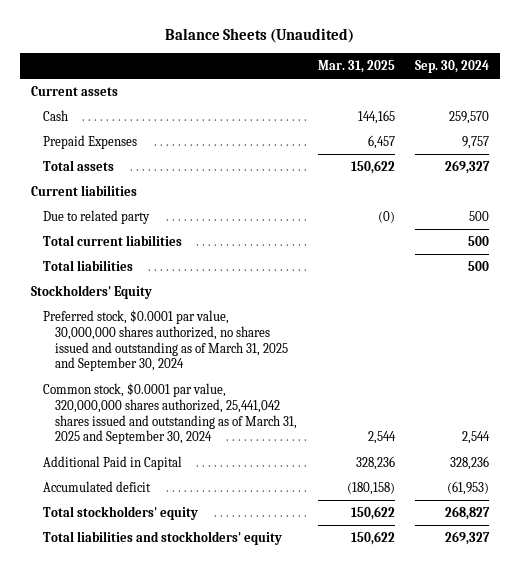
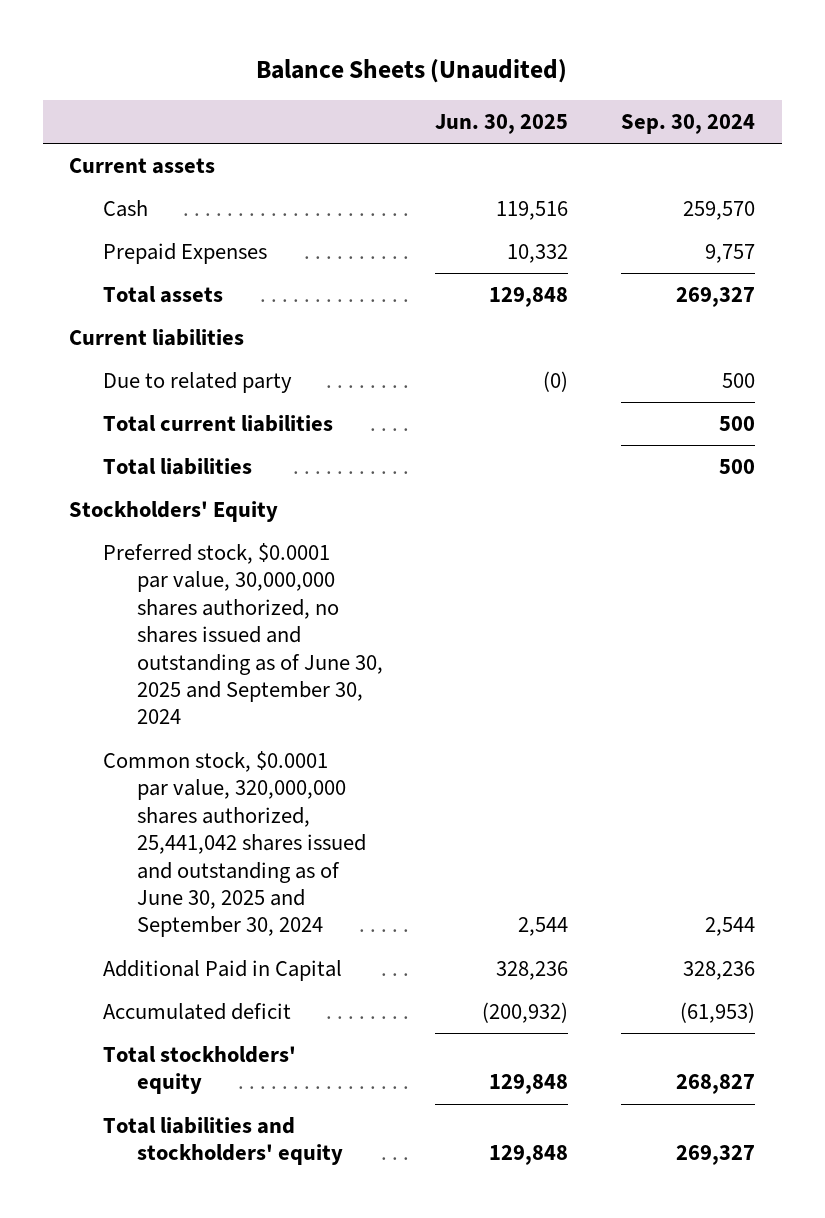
- | Mar. 31, 2025 | Sep. 30, 2024
+ | Jun. 30, 2025 | Sep. 30, 2024
- Preferred stock, $0.0001 par value, 30,000,000 shares authorized, no shares issued and outstanding as of March 31, 2025 and September 30, 2024
- Common stock, $0.0001 par value, 320,000,000 shares authorized, 25,441,042 shares issued and outstanding as of March 31, 2025 and September 30, 2024 | 2,544 | 2,544
+ Preferred stock, $0.0001 par value, 30,000,000 shares authorized, no shares issued and outstanding as of June 30, 2025 and September 30, 2024
+ Common stock, $0.0001 par value, 320,000,000 shares authorized, 25,441,042 shares issued and outstanding as of June 30, 2025 and September 30, 2024 | 2,544 | 2,544

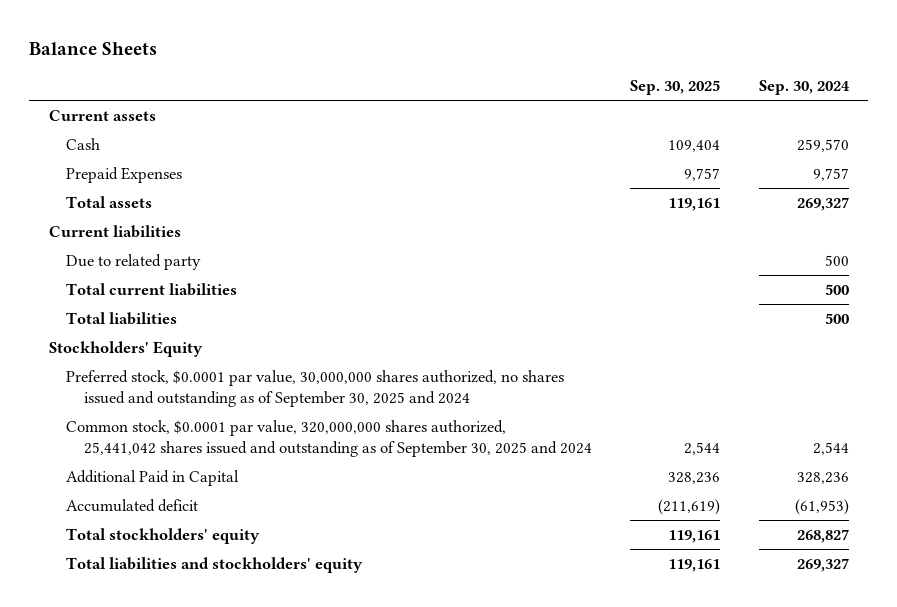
- Balance Sheets (Unaudited)
+ Balance Sheets
- | Jun. 30, 2025 | Sep. 30, 2024
+ | Sep. 30, 2025 | Sep. 30, 2024
- Preferred stock, $0.0001 par value, 30,000,000 shares authorized, no shares issued and outstanding as of June 30, 2025 and September 30, 2024
- Common stock, $0.0001 par value, 320,000,000 shares authorized, 25,441,042 shares issued and outstanding as of June 30, 2025 and September 30, 2024 | 2,544 | 2,544
+ Preferred stock, $0.0001 par value, 30,000,000 shares authorized, no shares issued and outstanding as of September 30, 2025 and 2024
+ Common stock, $0.0001 par value, 320,000,000 shares authorized, 25,441,042 shares issued and outstanding as of September 30, 2025 and 2024 | 2,544 | 2,544

